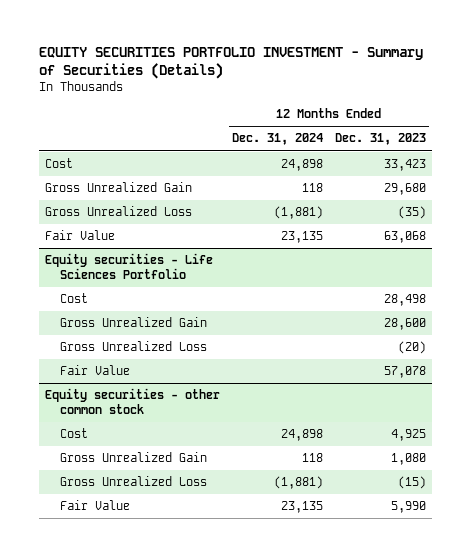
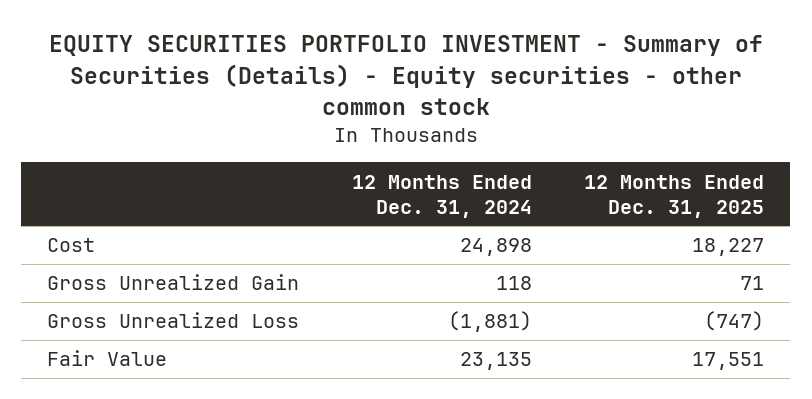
- EQUITY SECURITIES PORTFOLIO INVESTMENT - Summary of Securities (Details)
+ EQUITY SECURITIES PORTFOLIO INVESTMENT - Summary of Securities (Details) - Equity securities - other common stock
- | 12 Months Ended Dec. 31, 2024 | 12 Months Ended Dec. 31, 2023
+ | 12 Months Ended Dec. 31, 2024 | 12 Months Ended Dec. 31, 2025
- Equity securities - Life Sciences Portfolio
- Cost | | 28,498
- Gross Unrealized Gain | | 28,600
- Gross Unrealized Loss | | (20)
- Fair Value | | 57,078
- Equity securities - other common stock
- Cost | 24,898 | 4,925
- Gross Unrealized Gain | 118 | 1,080
- Gross Unrealized Loss | (1,881) | (15)
- Fair Value | 23,135 | 5,990

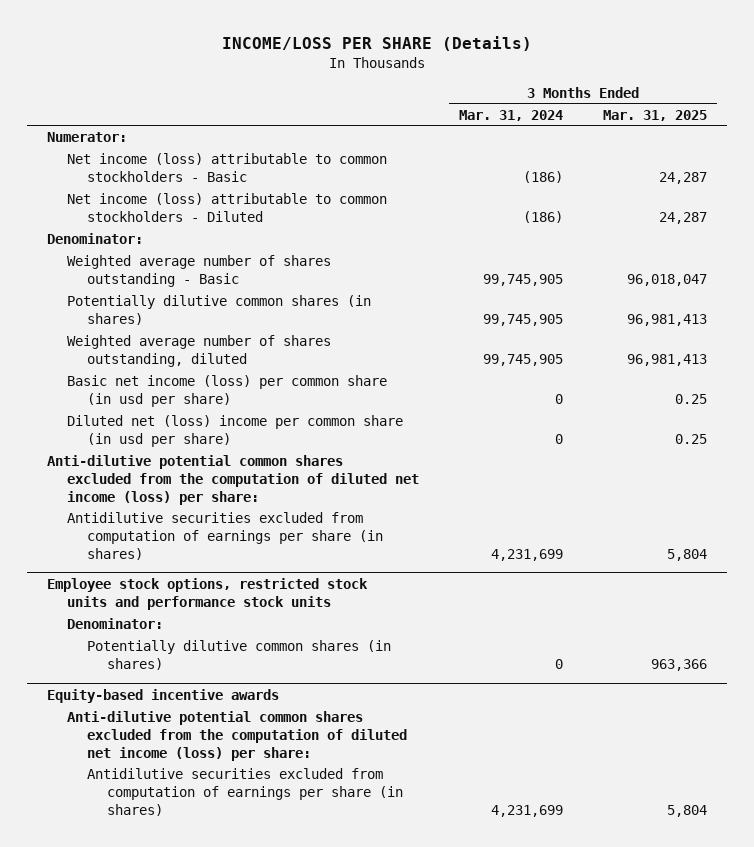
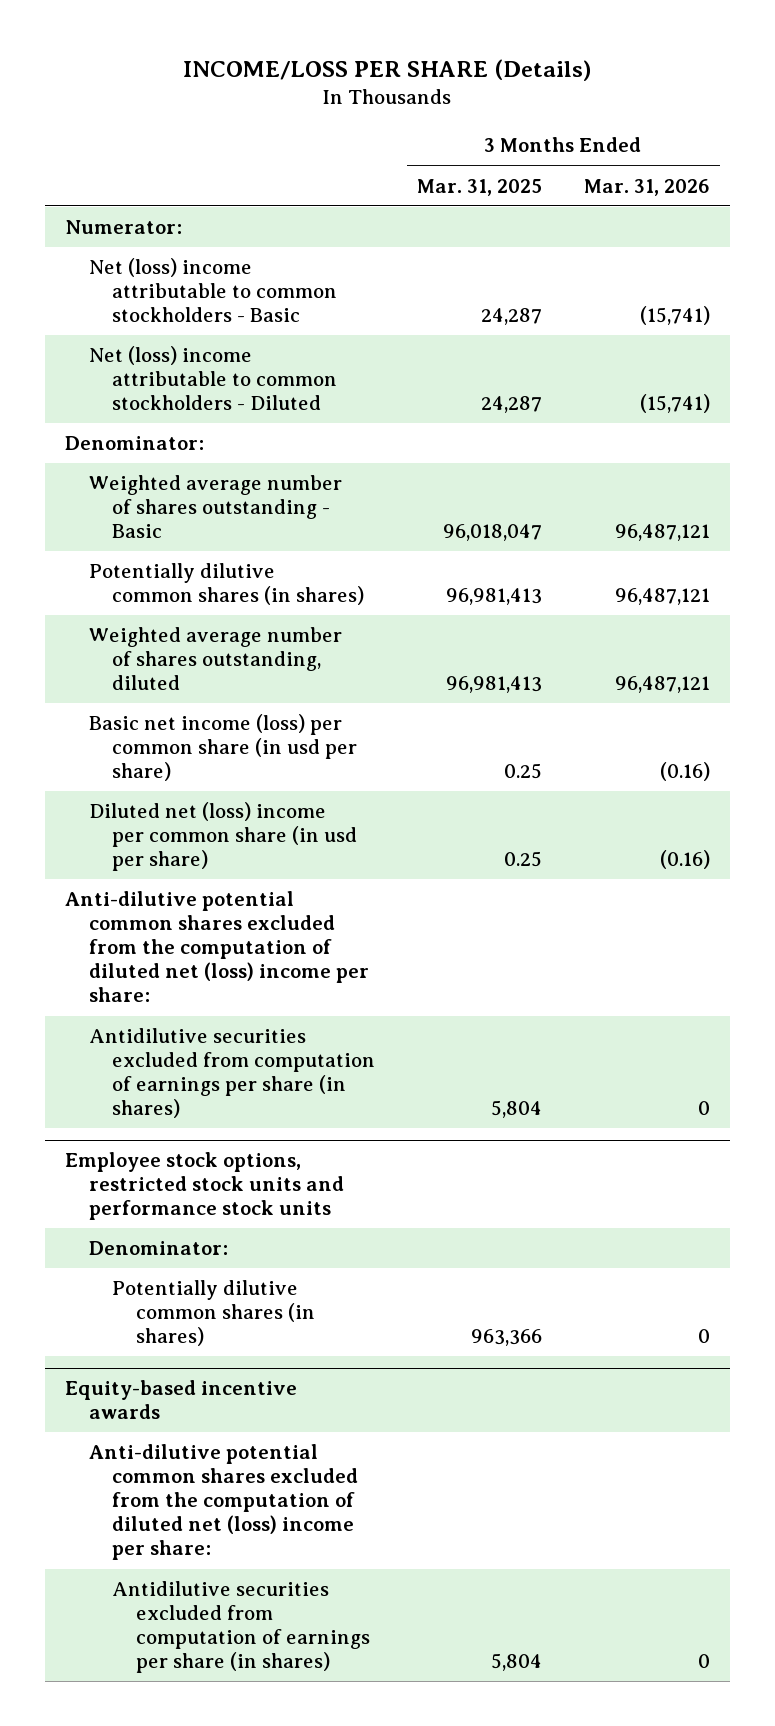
- | 3 Months Ended Mar. 31, 2024 | 3 Months Ended Mar. 31, 2025
+ | 3 Months Ended Mar. 31, 2025 | 3 Months Ended Mar. 31, 2026
- Net income (loss) attributable to common stockholders - Basic | (186) | 24,287
- Net income (loss) attributable to common stockholders - Diluted | (186) | 24,287
+ Net (loss) income attributable to common stockholders - Basic | 24,287 | (15,741)
+ Net (loss) income attributable to common stockholders - Diluted | 24,287 | (15,741)
- Anti-dilutive potential common shares excluded from the computation of diluted net income (loss) per share:
+ Anti-dilutive potential common shares excluded from the computation of diluted net (loss) income per share:
@ Equity-based incentive awards
- Anti-dilutive potential common shares excluded from the computation of diluted net income (loss) per share:
+ Anti-dilutive potential common shares excluded from the computation of diluted net (loss) income per share:

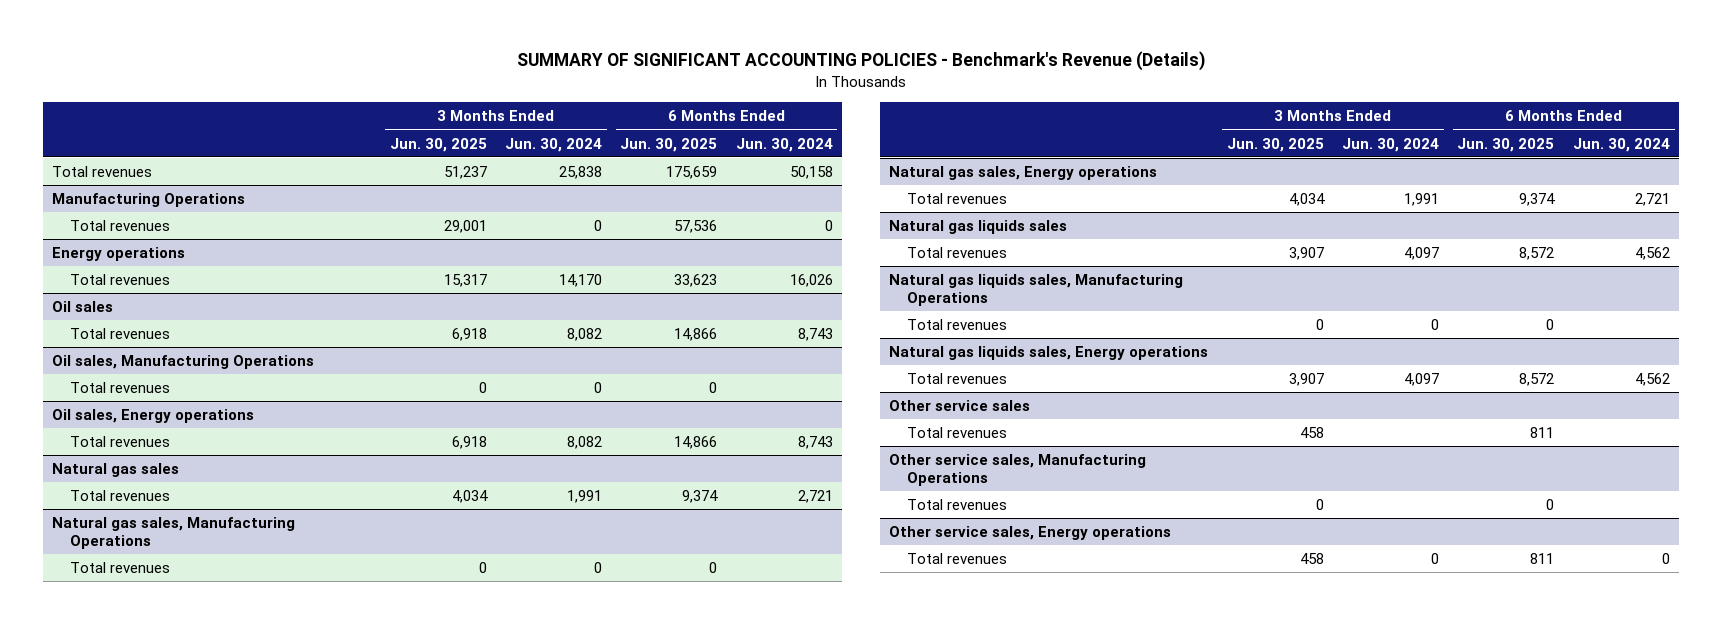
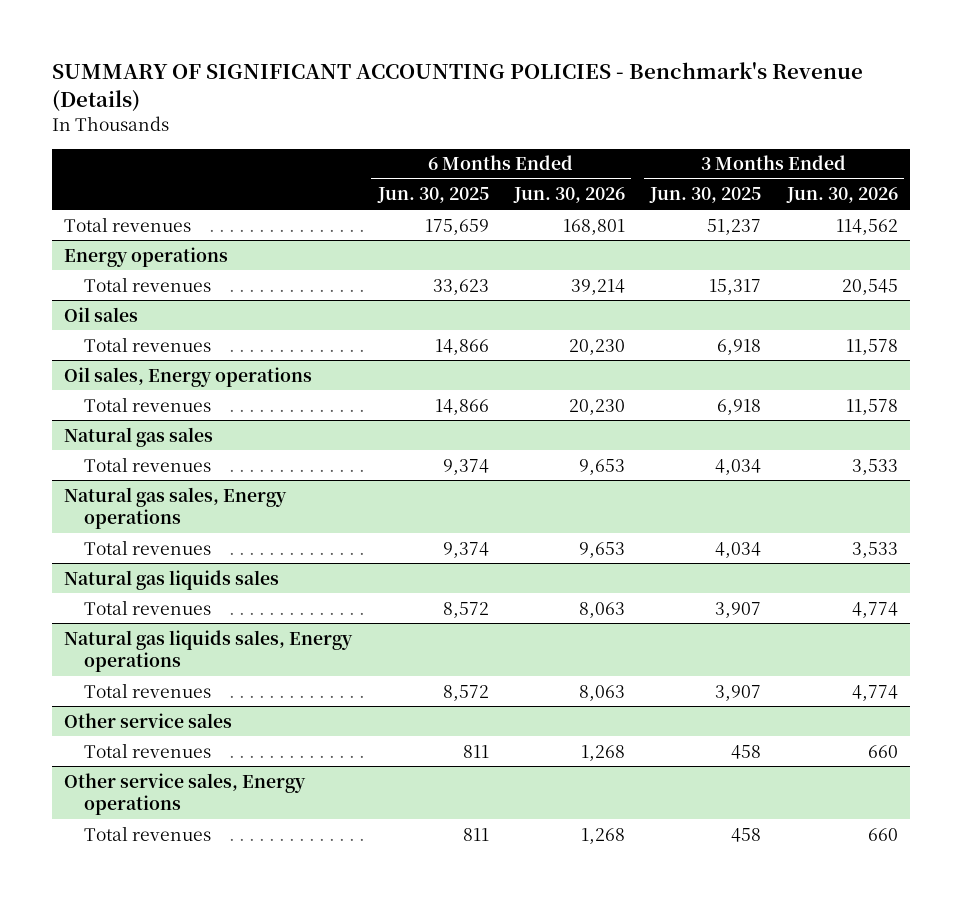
- | 3 Months Ended Jun. 30, 2025 | 3 Months Ended Jun. 30, 2024 | 6 Months Ended Jun. 30, 2025 | 6 Months Ended Jun. 30, 2024
+ | 6 Months Ended Jun. 30, 2025 | 6 Months Ended Jun. 30, 2026 | 3 Months Ended Jun. 30, 2025 | 3 Months Ended Jun. 30, 2026
- Manufacturing Operations
- Total revenues | 29,001 | 0 | 57,536 | 0
- Oil sales, Manufacturing Operations
- Total revenues | 0 | 0 | 0 |
- Natural gas sales, Manufacturing Operations
- Total revenues | 0 | 0 | 0 |
- Natural gas liquids sales, Manufacturing Operations
- Total revenues | 0 | 0 | 0 |
- Other service sales, Manufacturing Operations
- Total revenues | 0 | | 0 |

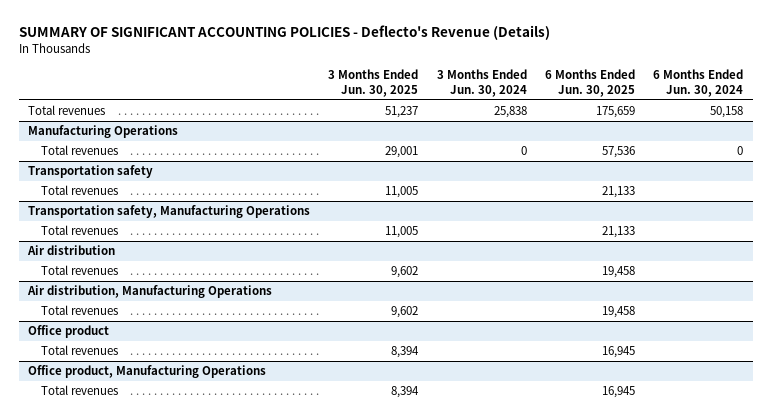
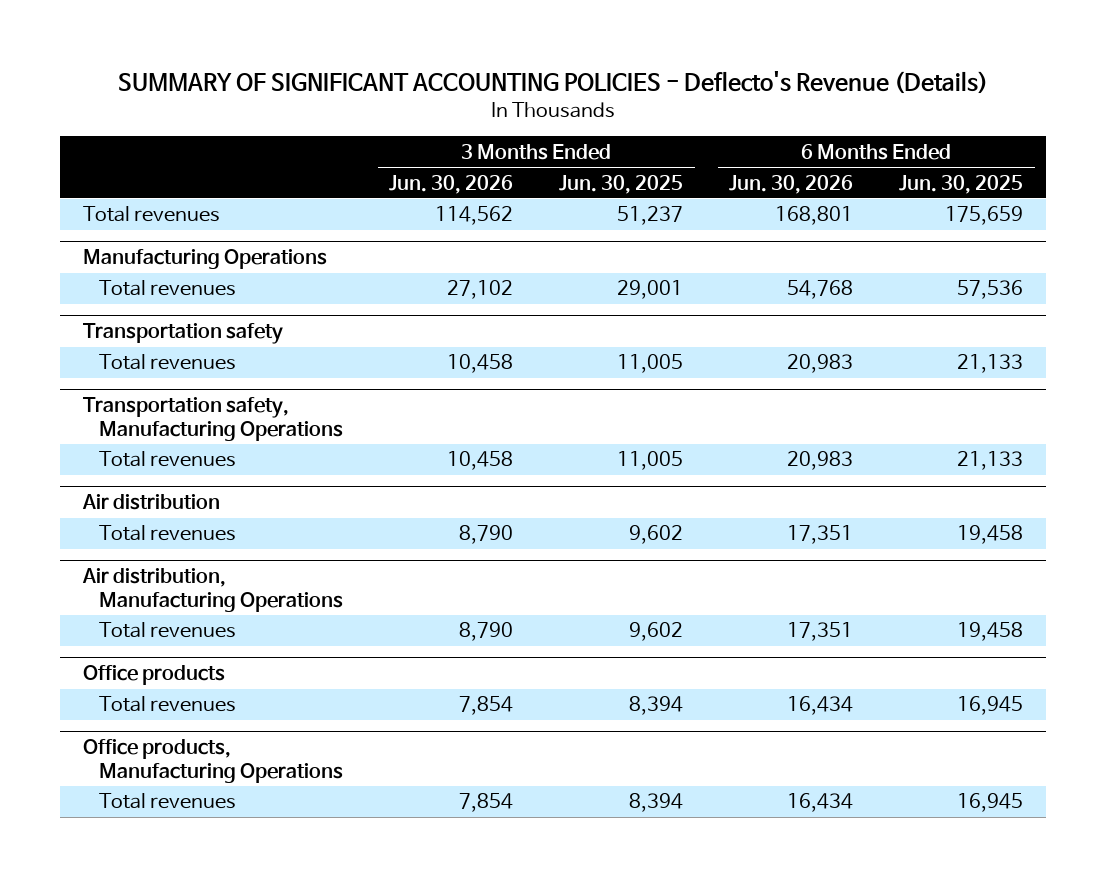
- | 3 Months Ended Jun. 30, 2025 | 3 Months Ended Jun. 30, 2024 | 6 Months Ended Jun. 30, 2025 | 6 Months Ended Jun. 30, 2024
+ | 3 Months Ended Jun. 30, 2026 | 3 Months Ended Jun. 30, 2025 | 6 Months Ended Jun. 30, 2026 | 6 Months Ended Jun. 30, 2025
- Office product
+ Office products
- Office product, Manufacturing Operations
+ Office products, Manufacturing Operations

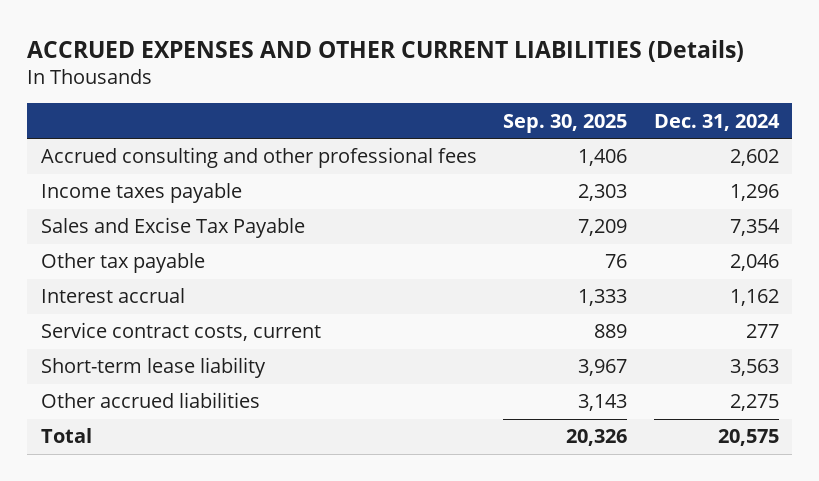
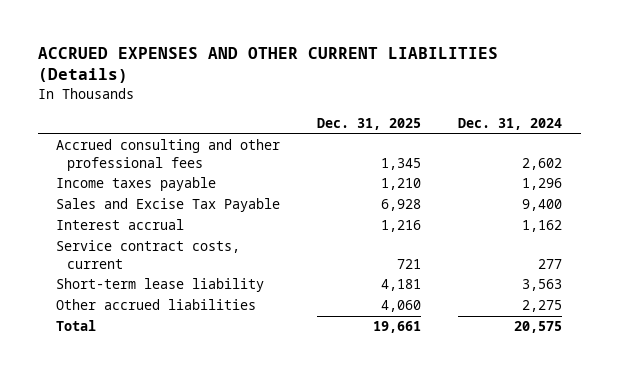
- | Sep. 30, 2025 | Dec. 31, 2024
+ | Dec. 31, 2025 | Dec. 31, 2024
- Sales and Excise Tax Payable | 7,209 | 7,354
- Other tax payable | 76 | 2,046
+ Sales and Excise Tax Payable | 6,928 | 9,400

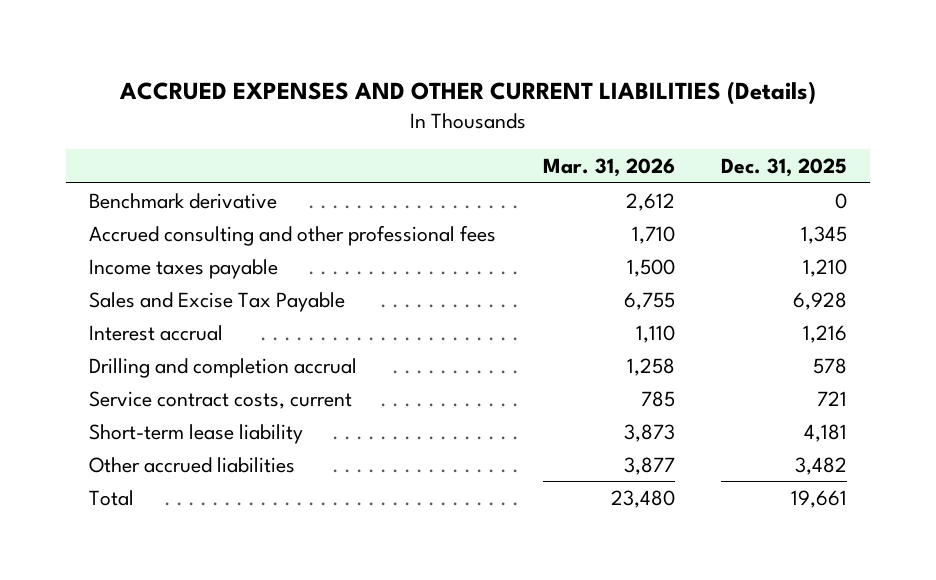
- | Dec. 31, 2025 | Dec. 31, 2024
+ | Mar. 31, 2026 | Dec. 31, 2025
+ Benchmark derivative | 2,612 | 0
+ Drilling and completion accrual | 1,258 | 578
- Other accrued liabilities | 4,060 | 2,275
+ Other accrued liabilities | 3,877 | 3,482

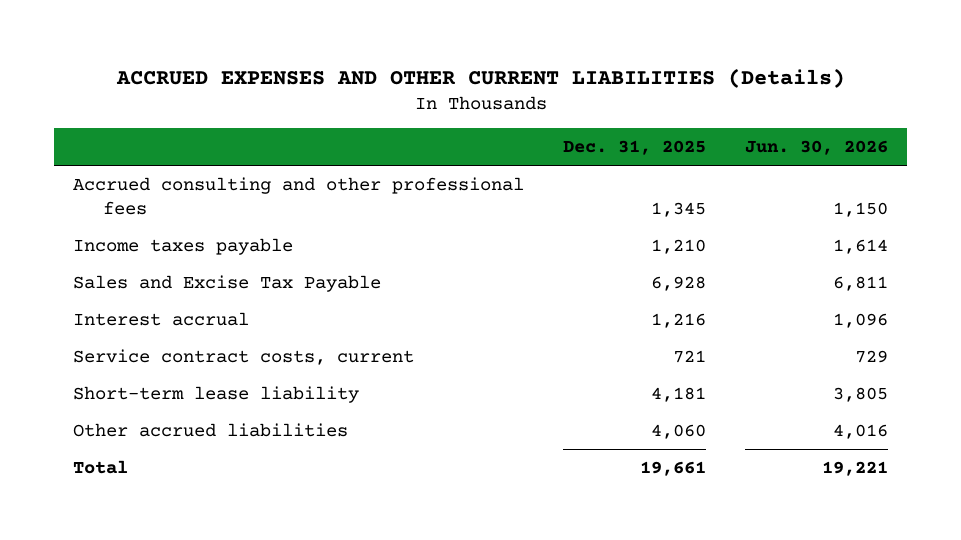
- | Mar. 31, 2026 | Dec. 31, 2025
+ | Dec. 31, 2025 | Jun. 30, 2026
- Benchmark derivative | 2,612 | 0
- Drilling and completion accrual | 1,258 | 578
- Other accrued liabilities | 3,877 | 3,482
+ Other accrued liabilities | 4,060 | 4,016

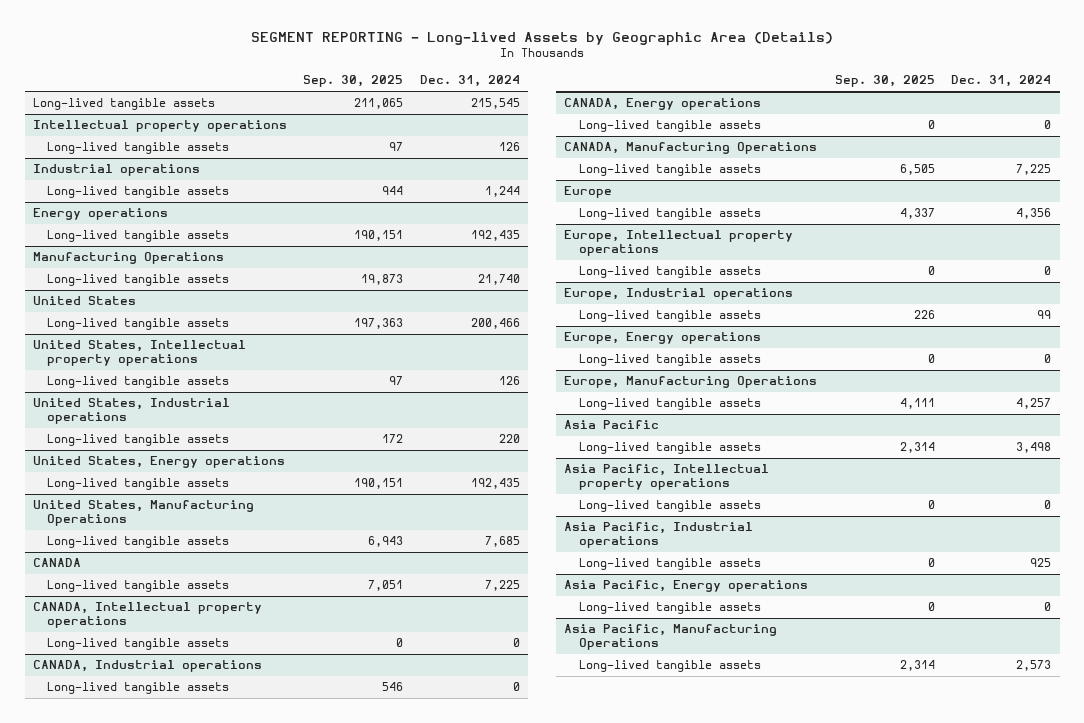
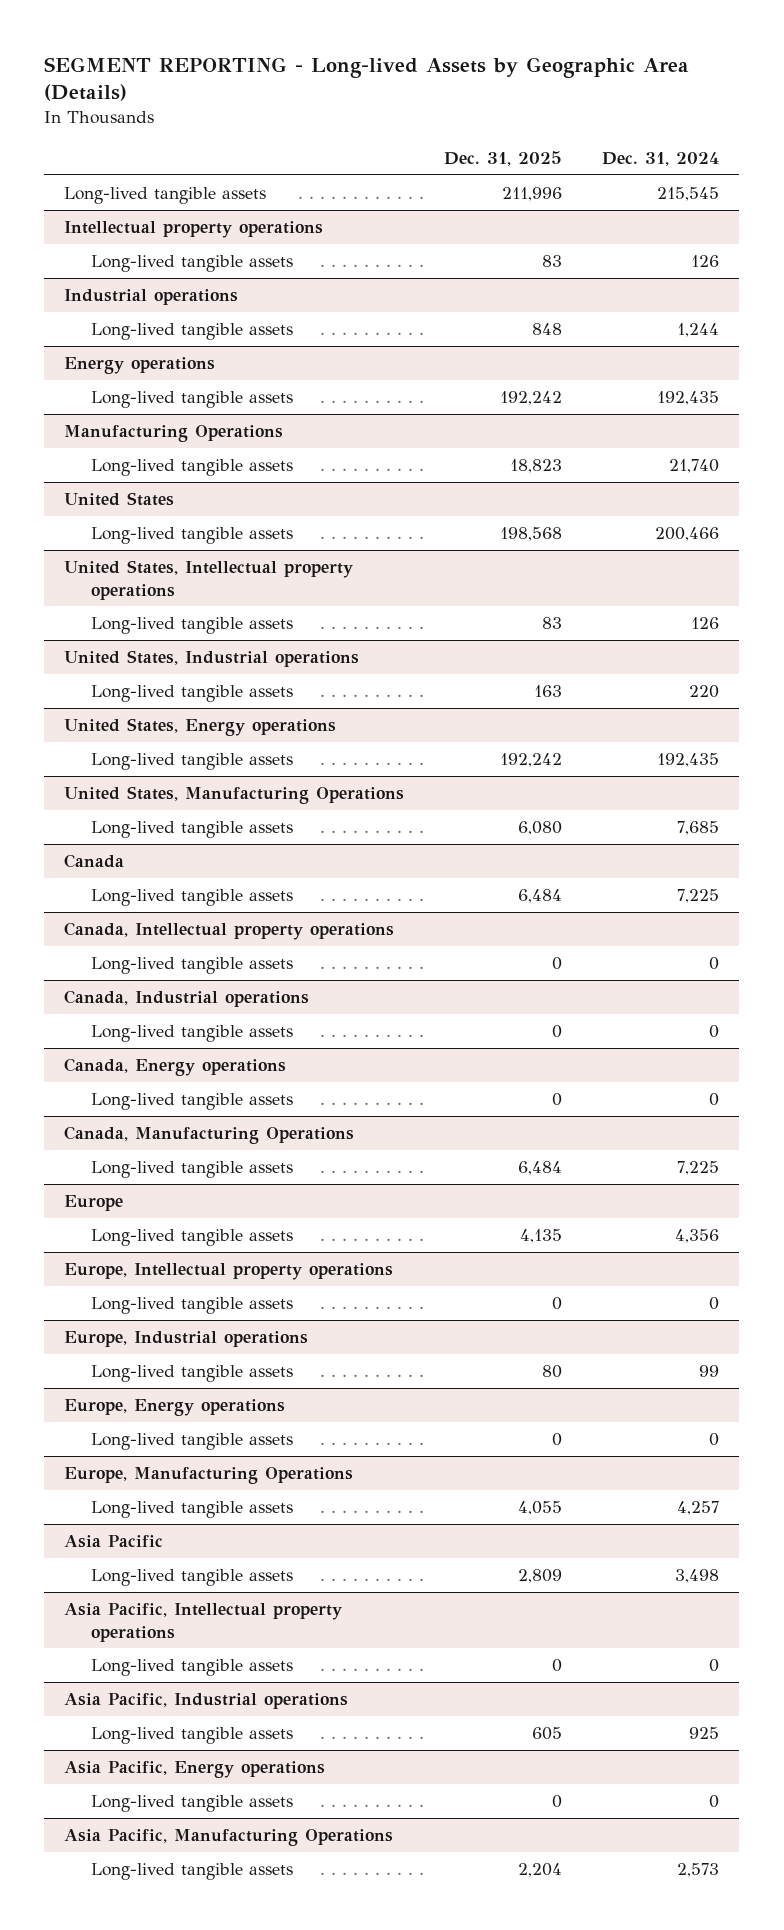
- | Sep. 30, 2025 | Dec. 31, 2024
+ | Dec. 31, 2025 | Dec. 31, 2024
- CANADA
+ Canada
- CANADA, Intellectual property operations
+ Canada, Intellectual property operations
- CANADA, Industrial operations
+ Canada, Industrial operations
- CANADA, Energy operations
+ Canada, Energy operations
- CANADA, Manufacturing Operations
+ Canada, Manufacturing Operations

